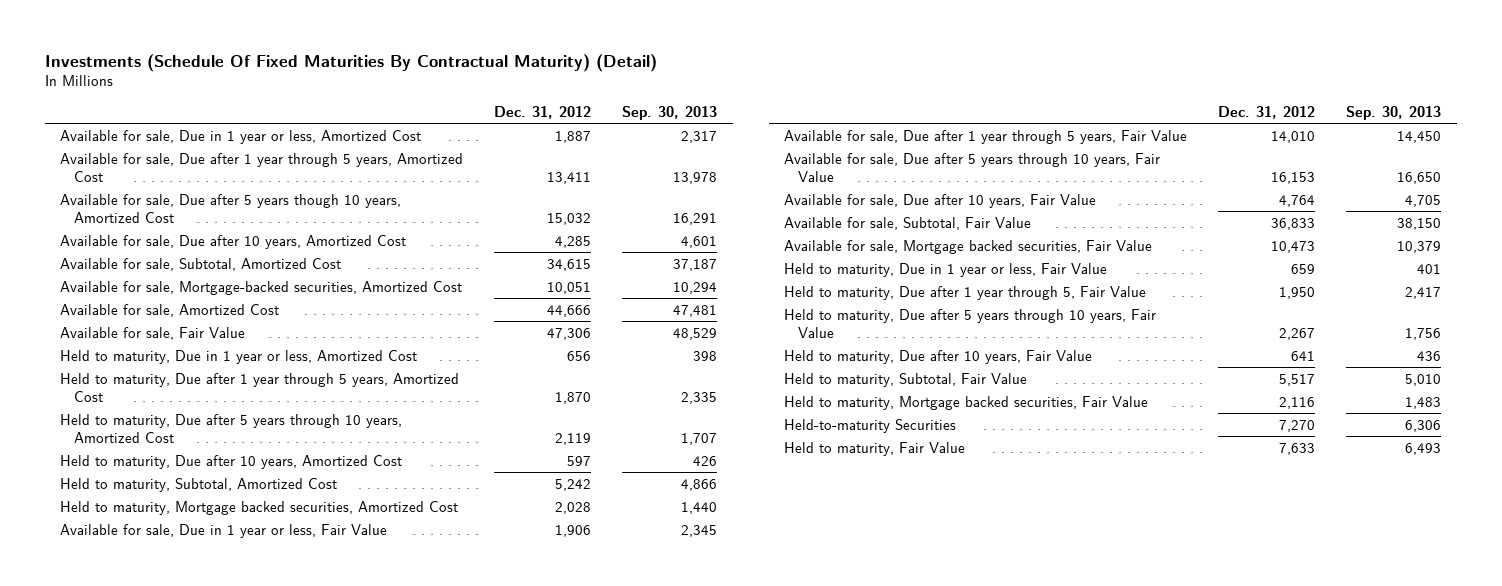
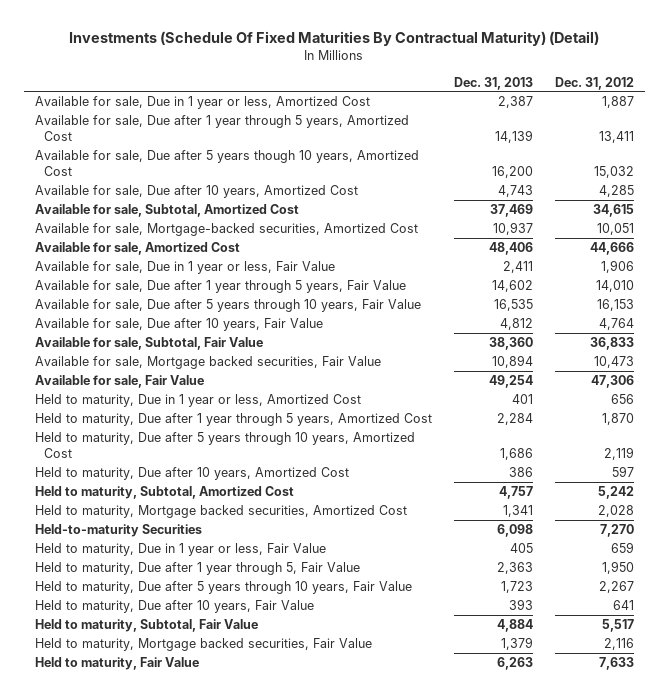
- | Dec. 31, 2012 | Sep. 30, 2013
+ | Dec. 31, 2013 | Dec. 31, 2012
moved up: Available for sale, Due in 1 year or less, Fair Value | 2,411 | 1,906
moved up: Available for sale, Due after 1 year through 5 years, Fair Value | 14,602 | 14,010
moved up: Available for sale, Due after 5 years through 10 years, Fair Value | 16,535 | 16,153
moved up: Available for sale, Due after 10 years, Fair Value | 4,812 | 4,764
moved up: Available for sale, Subtotal, Fair Value | 38,360 | 36,833
moved up: Available for sale, Mortgage backed securities, Fair Value | 10,894 | 10,473
moved up: Held-to-maturity Securities | 6,098 | 7,270

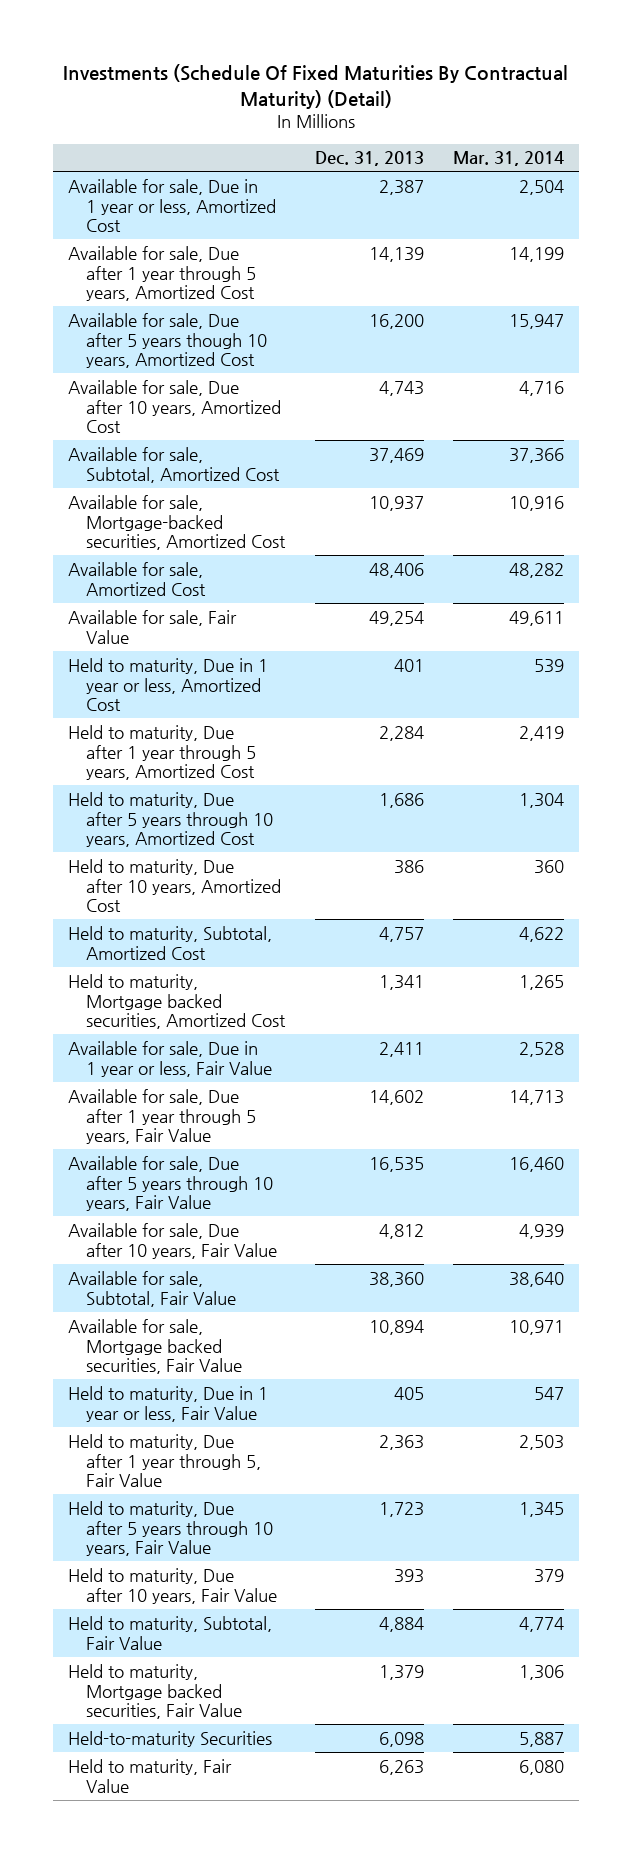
- | Dec. 31, 2013 | Dec. 31, 2012
+ | Dec. 31, 2013 | Mar. 31, 2014
moved down: Available for sale, Due in 1 year or less, Fair Value | 2,411 | 2,528
moved down: Available for sale, Due after 1 year through 5 years, Fair Value | 14,602 | 14,713
moved down: Available for sale, Due after 5 years through 10 years, Fair Value | 16,535 | 16,460
moved down: Available for sale, Due after 10 years, Fair Value | 4,812 | 4,939
moved down: Available for sale, Subtotal, Fair Value | 38,360 | 38,640
moved down: Available for sale, Mortgage backed securities, Fair Value | 10,894 | 10,971
moved down: Held-to-maturity Securities | 6,098 | 5,887

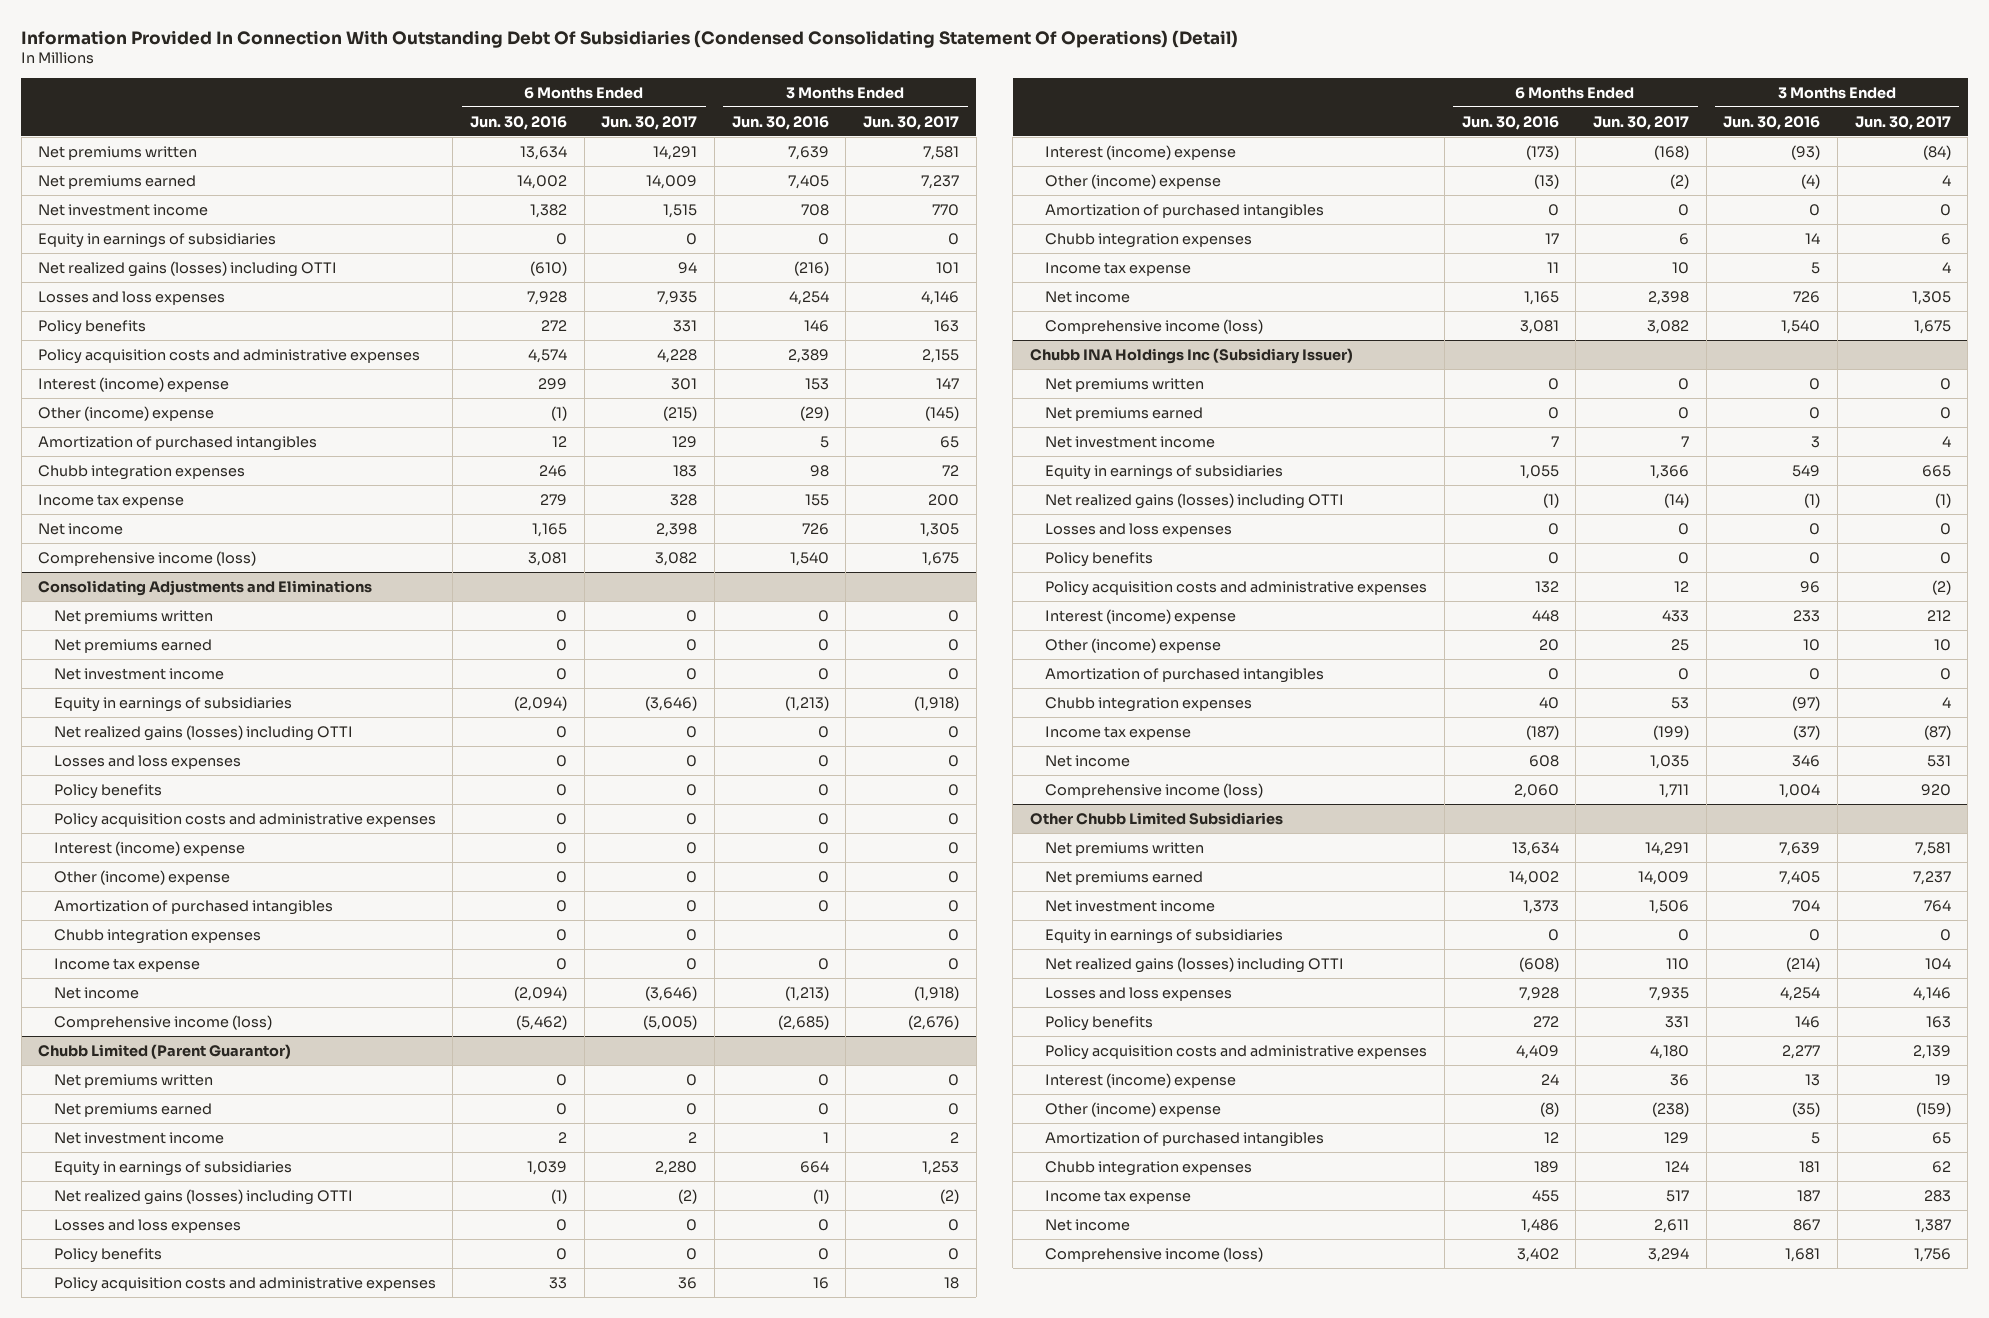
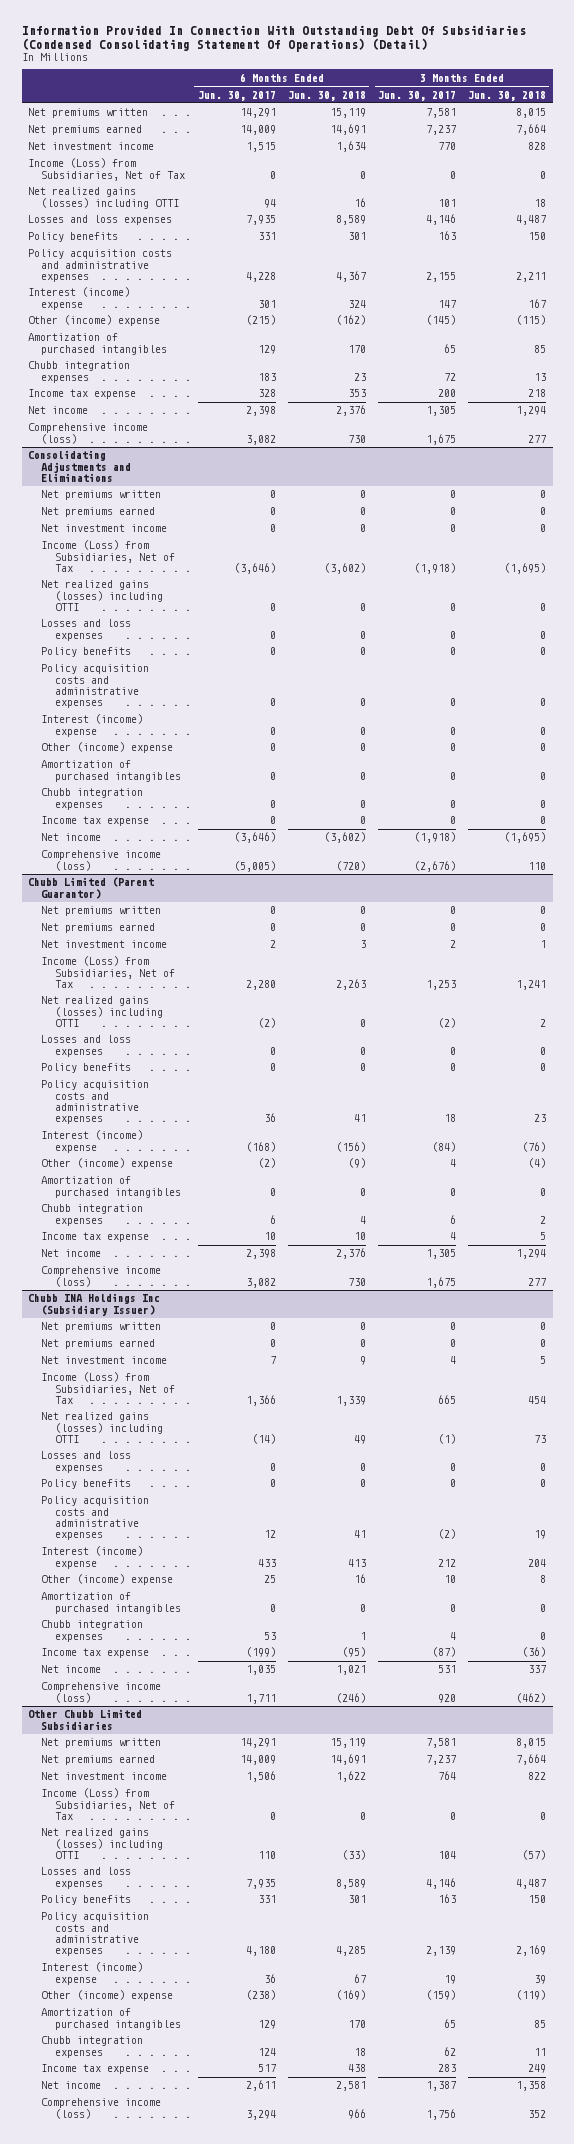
- | 6 Months Ended Jun. 30, 2016 | 6 Months Ended Jun. 30, 2017 | 3 Months Ended Jun. 30, 2016 | 3 Months Ended Jun. 30, 2017
+ | 6 Months Ended Jun. 30, 2017 | 6 Months Ended Jun. 30, 2018 | 3 Months Ended Jun. 30, 2017 | 3 Months Ended Jun. 30, 2018
- Equity in earnings of subsidiaries | 0 | 0 | 0 | 0
+ Income (Loss) from Subsidiaries, Net of Tax | 0 | 0 | 0 | 0
@ Consolidating Adjustments and Eliminations
- Equity in earnings of subsidiaries | (2,094) | (3,646) | (1,213) | (1,918)
+ Income (Loss) from Subsidiaries, Net of Tax | (3,646) | (3,602) | (1,918) | (1,695)
@ Chubb Limited (Parent Guarantor)
- Equity in earnings of subsidiaries | 1,039 | 2,280 | 664 | 1,253
+ Income (Loss) from Subsidiaries, Net of Tax | 2,280 | 2,263 | 1,253 | 1,241
@ Chubb INA Holdings Inc (Subsidiary Issuer)
- Equity in earnings of subsidiaries | 1,055 | 1,366 | 549 | 665
+ Income (Loss) from Subsidiaries, Net of Tax | 1,366 | 1,339 | 665 | 454
@ Other Chubb Limited Subsidiaries
- Equity in earnings of subsidiaries | 0 | 0 | 0 | 0
+ Income (Loss) from Subsidiaries, Net of Tax | 0 | 0 | 0 | 0

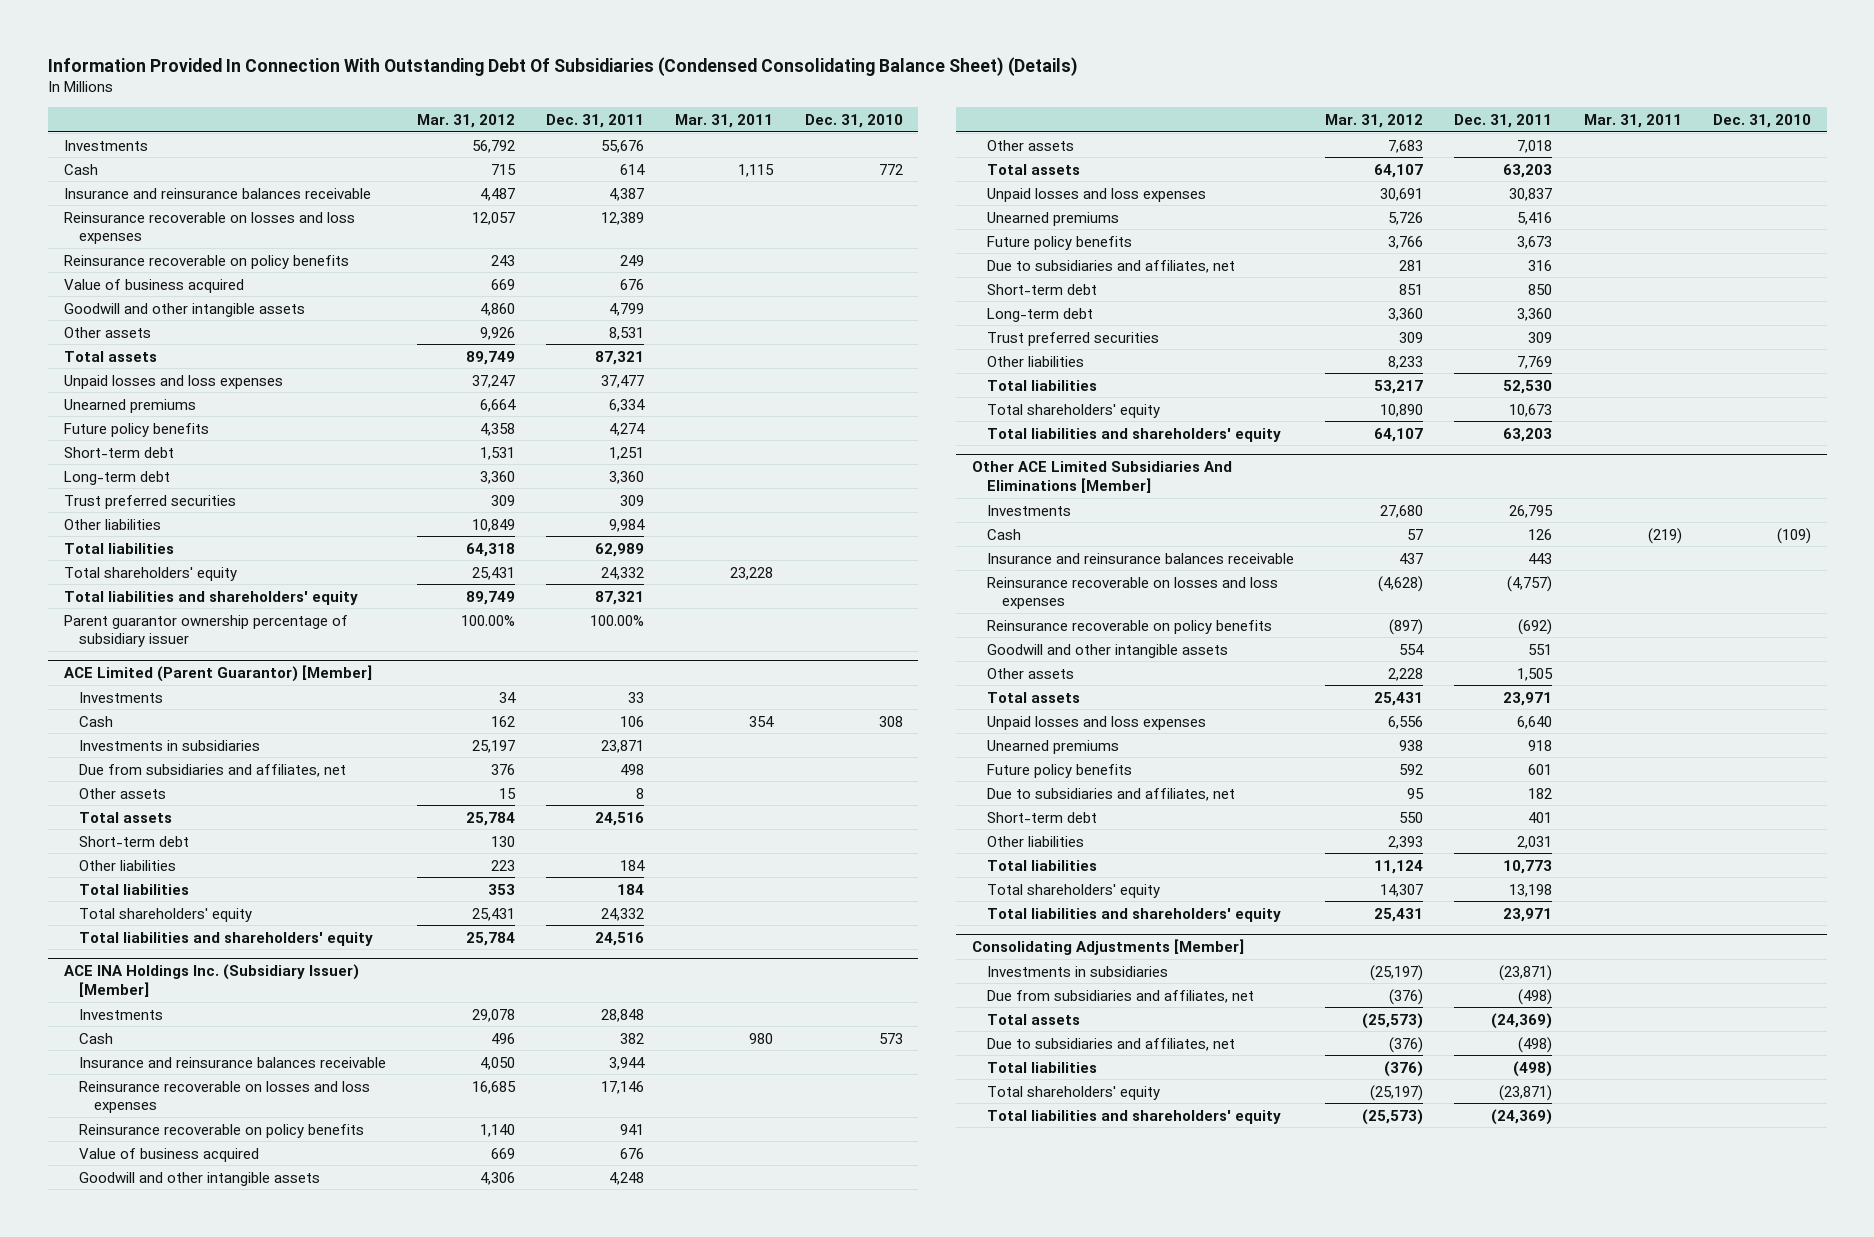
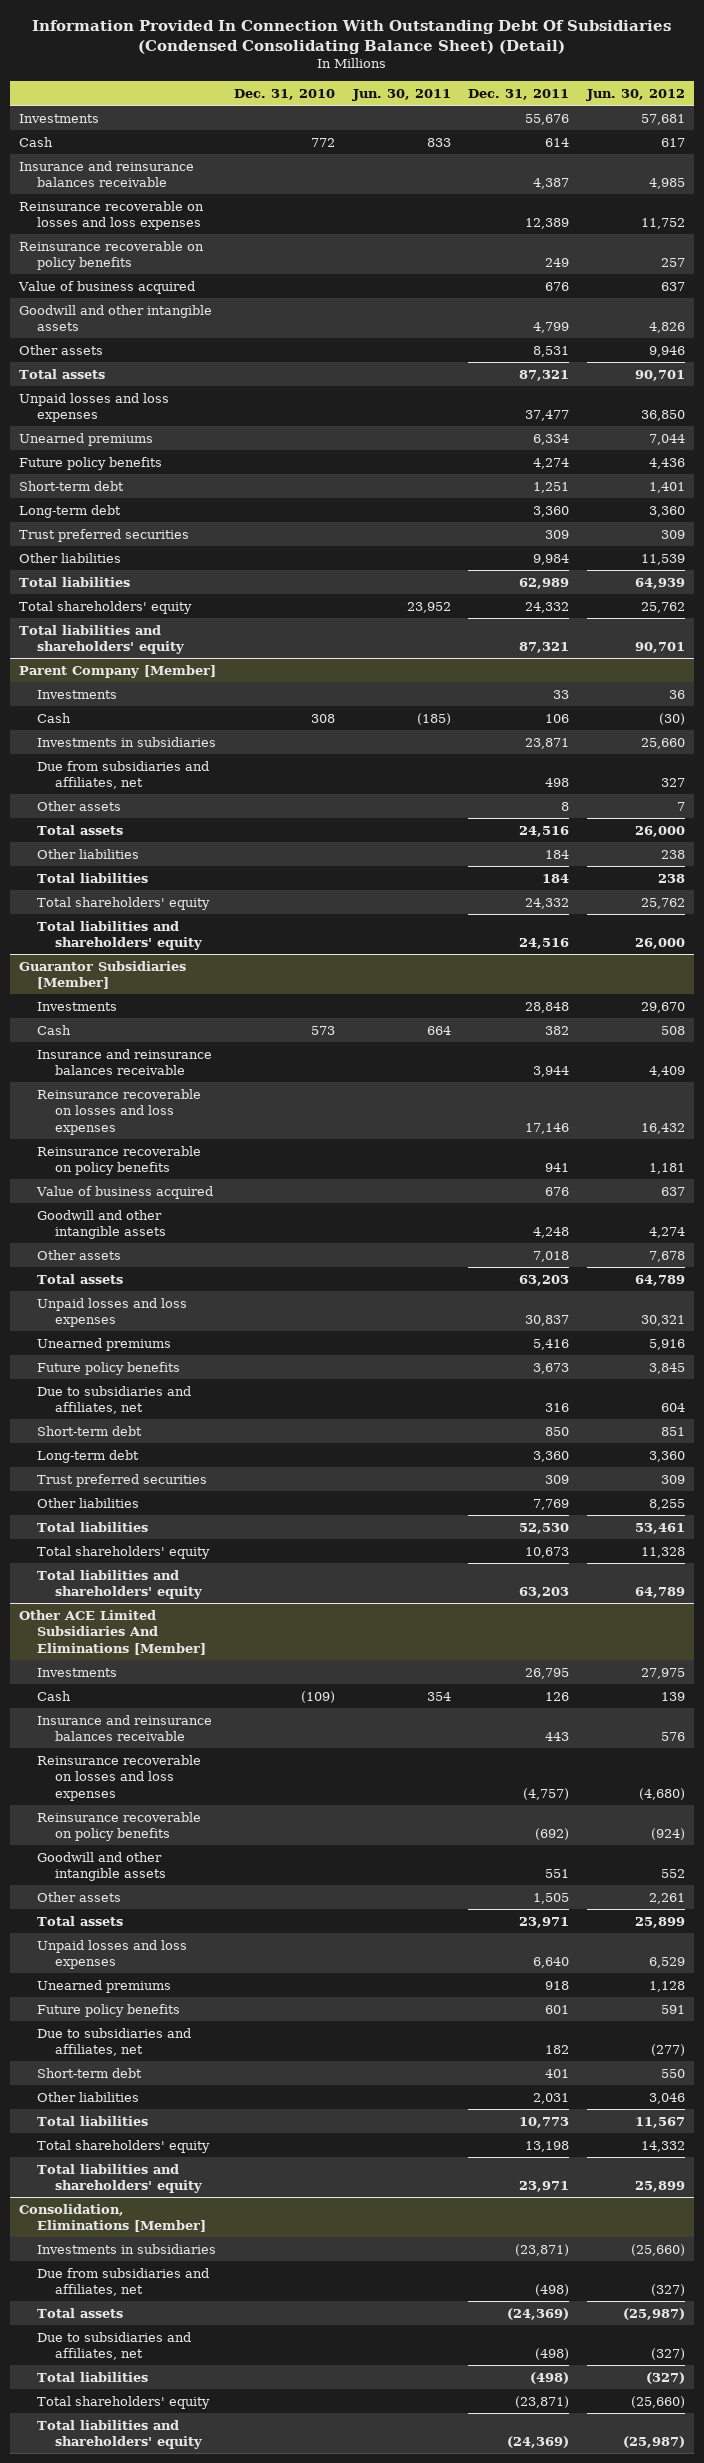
- Information Provided In Connection With Outstanding Debt Of Subsidiaries (Condensed Consolidating Balance Sheet) (Details)
+ Information Provided In Connection With Outstanding Debt Of Subsidiaries (Condensed Consolidating Balance Sheet) (Detail)
- | Mar. 31, 2012 | Dec. 31, 2011 | Mar. 31, 2011 | Dec. 31, 2010
+ | Dec. 31, 2010 | Jun. 30, 2011 | Dec. 31, 2011 | Jun. 30, 2012
- Parent guarantor ownership percentage of subsidiary issuer | 100.00% | 100.00% | |
- ACE Limited (Parent Guarantor) [Member]
+ Parent Company [Member]
- Short-term debt | 130 | | |
- ACE INA Holdings Inc. (Subsidiary Issuer) [Member]
+ Guarantor Subsidiaries [Member]
- Consolidating Adjustments [Member]
+ Consolidation, Eliminations [Member]

